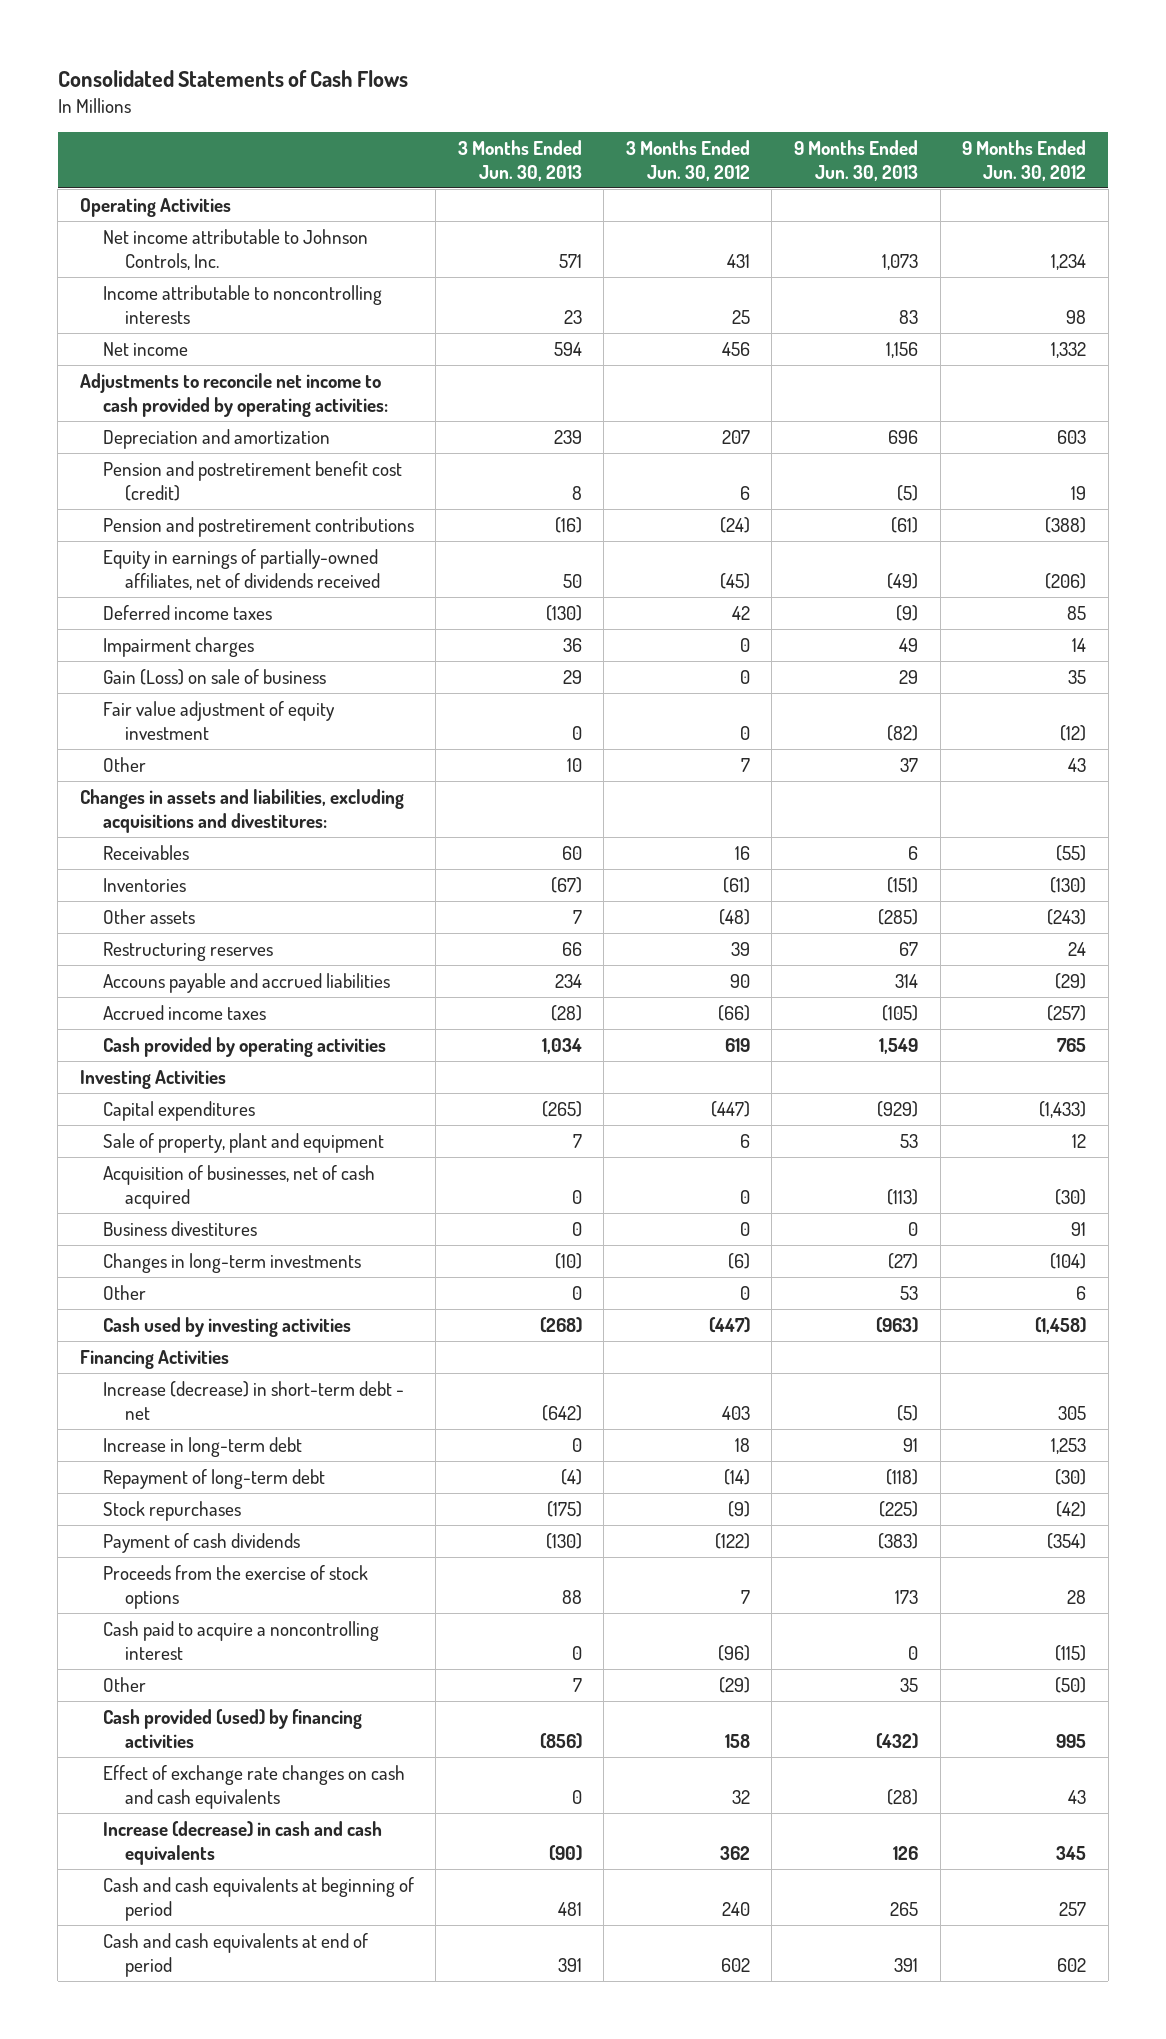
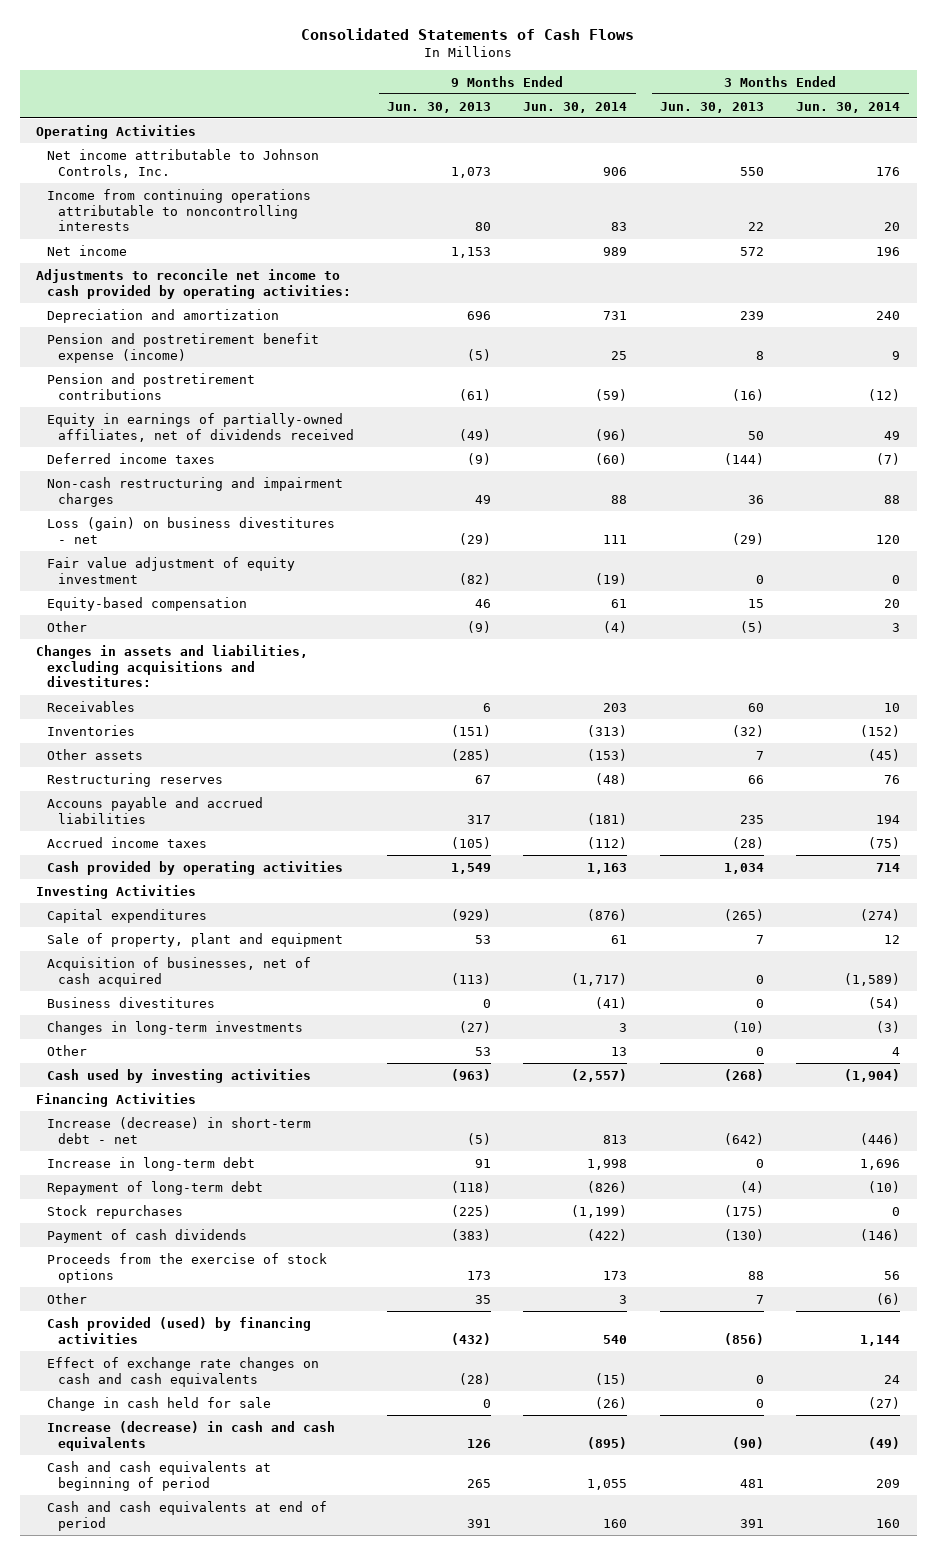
- | 3 Months Ended Jun. 30, 2013 | 3 Months Ended Jun. 30, 2012 | 9 Months Ended Jun. 30, 2013 | 9 Months Ended Jun. 30, 2012
+ | 9 Months Ended Jun. 30, 2013 | 9 Months Ended Jun. 30, 2014 | 3 Months Ended Jun. 30, 2013 | 3 Months Ended Jun. 30, 2014
- Net income attributable to Johnson Controls, Inc. | 571 | 431 | 1,073 | 1,234
- Income attributable to noncontrolling interests | 23 | 25 | 83 | 98
- Net income | 594 | 456 | 1,156 | 1,332
+ Net income attributable to Johnson Controls, Inc. | 1,073 | 906 | 550 | 176
+ Income from continuing operations attributable to noncontrolling interests | 80 | 83 | 22 | 20
+ Net income | 1,153 | 989 | 572 | 196
- Pension and postretirement benefit cost (credit) | 8 | 6 | (5) | 19
+ Pension and postretirement benefit expense (income) | (5) | 25 | 8 | 9
- Deferred income taxes | (130) | 42 | (9) | 85
- Impairment charges | 36 | 0 | 49 | 14
- Gain (Loss) on sale of business | 29 | 0 | 29 | 35
+ Deferred income taxes | (9) | (60) | (144) | (7)
+ Non-cash restructuring and impairment charges | 49 | 88 | 36 | 88
+ Loss (gain) on business divestitures - net | (29) | 111 | (29) | 120
- Other | 10 | 7 | 37 | 43
+ Equity-based compensation | 46 | 61 | 15 | 20
+ Other | (9) | (4) | (5) | 3
- Inventories | (67) | (61) | (151) | (130)
+ Inventories | (151) | (313) | (32) | (152)
- Accouns payable and accrued liabilities | 234 | 90 | 314 | (29)
+ Accouns payable and accrued liabilities | 317 | (181) | 235 | 194
- Cash paid to acquire a noncontrolling interest | 0 | (96) | 0 | (115)
+ Change in cash held for sale | 0 | (26) | 0 | (27)

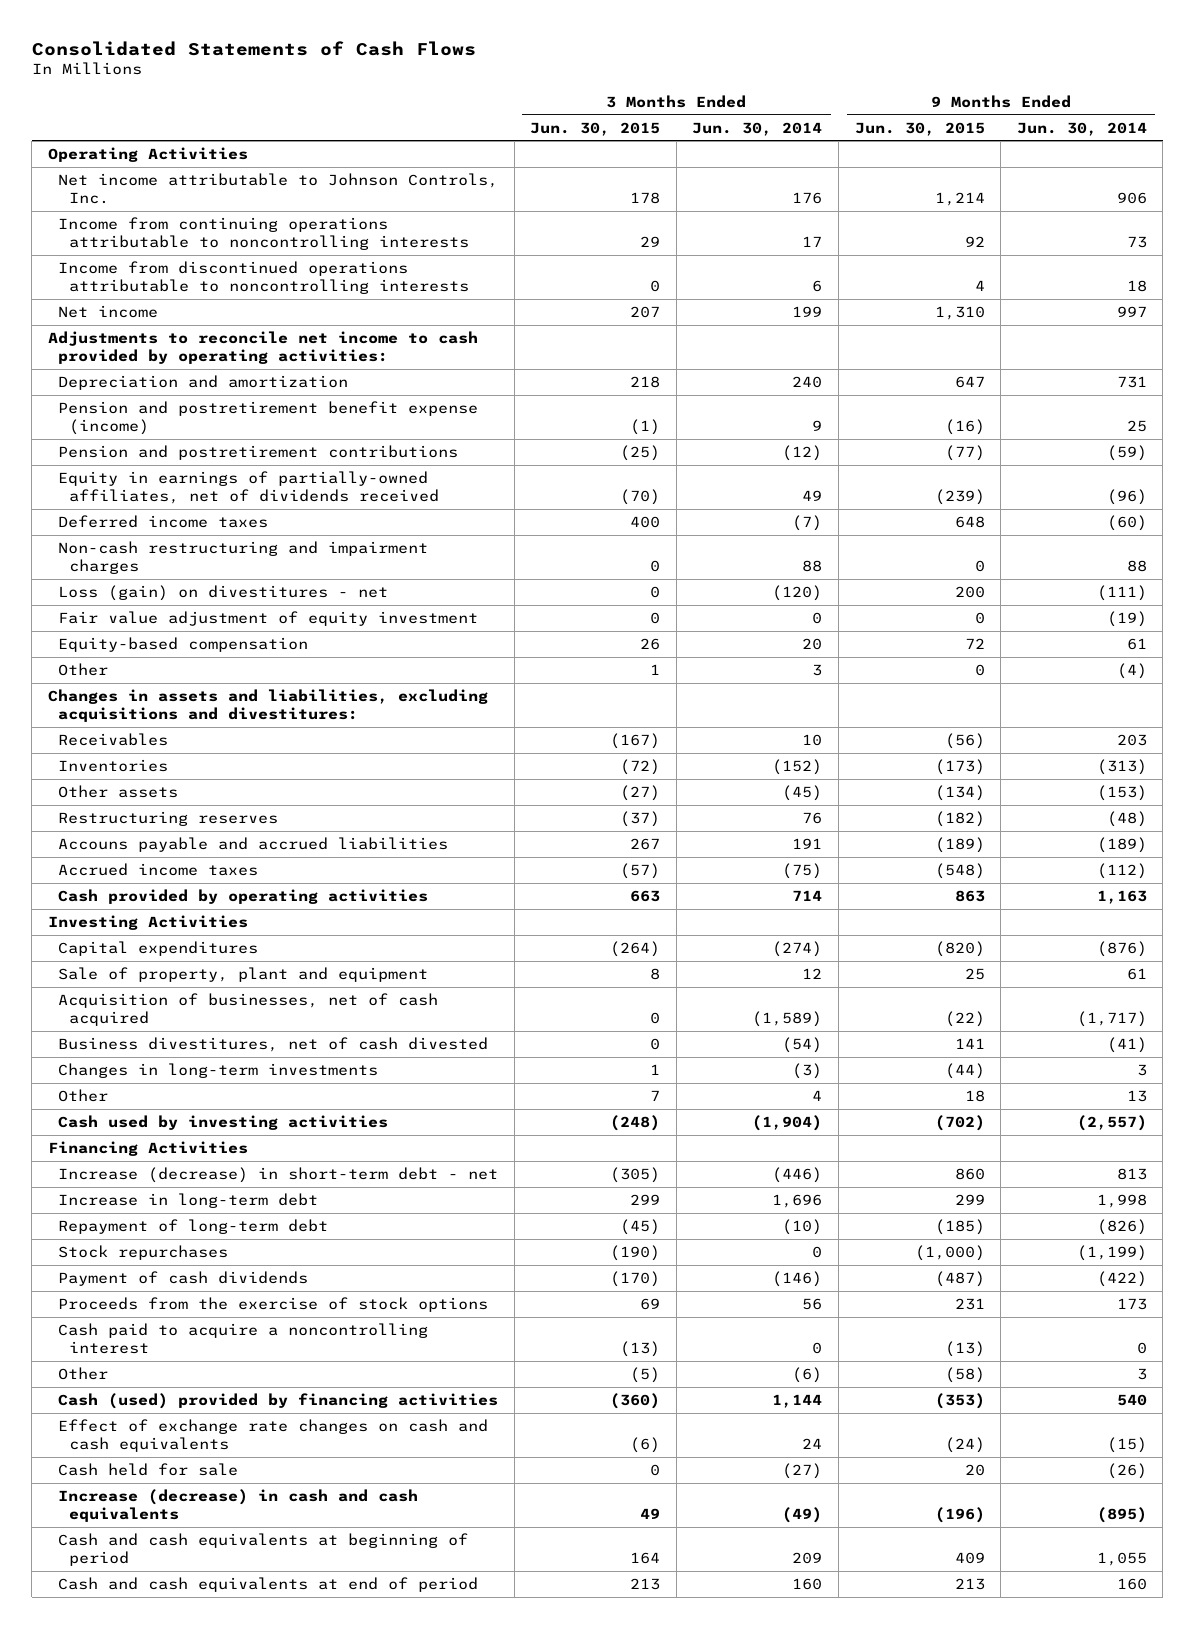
- | 9 Months Ended Jun. 30, 2013 | 9 Months Ended Jun. 30, 2014 | 3 Months Ended Jun. 30, 2013 | 3 Months Ended Jun. 30, 2014
+ | 3 Months Ended Jun. 30, 2015 | 3 Months Ended Jun. 30, 2014 | 9 Months Ended Jun. 30, 2015 | 9 Months Ended Jun. 30, 2014
- Income from continuing operations attributable to noncontrolling interests | 80 | 83 | 22 | 20
- Net income | 1,153 | 989 | 572 | 196
+ Income from continuing operations attributable to noncontrolling interests | 29 | 17 | 92 | 73
+ Income from discontinued operations attributable to noncontrolling interests | 0 | 6 | 4 | 18
+ Net income | 207 | 199 | 1,310 | 997
- Loss (gain) on business divestitures - net | (29) | 111 | (29) | 120
+ Loss (gain) on divestitures - net | 0 | (120) | 200 | (111)
- Accouns payable and accrued liabilities | 317 | (181) | 235 | 194
+ Accouns payable and accrued liabilities | 267 | 191 | (189) | (189)
- Business divestitures | 0 | (41) | 0 | (54)
+ Business divestitures, net of cash divested | 0 | (54) | 141 | (41)
+ Cash paid to acquire a noncontrolling interest | (13) | 0 | (13) | 0
- Cash provided (used) by financing activities | (432) | 540 | (856) | 1,144
+ Cash (used) provided by financing activities | (360) | 1,144 | (353) | 540
- Change in cash held for sale | 0 | (26) | 0 | (27)
+ Cash held for sale | 0 | (27) | 20 | (26)

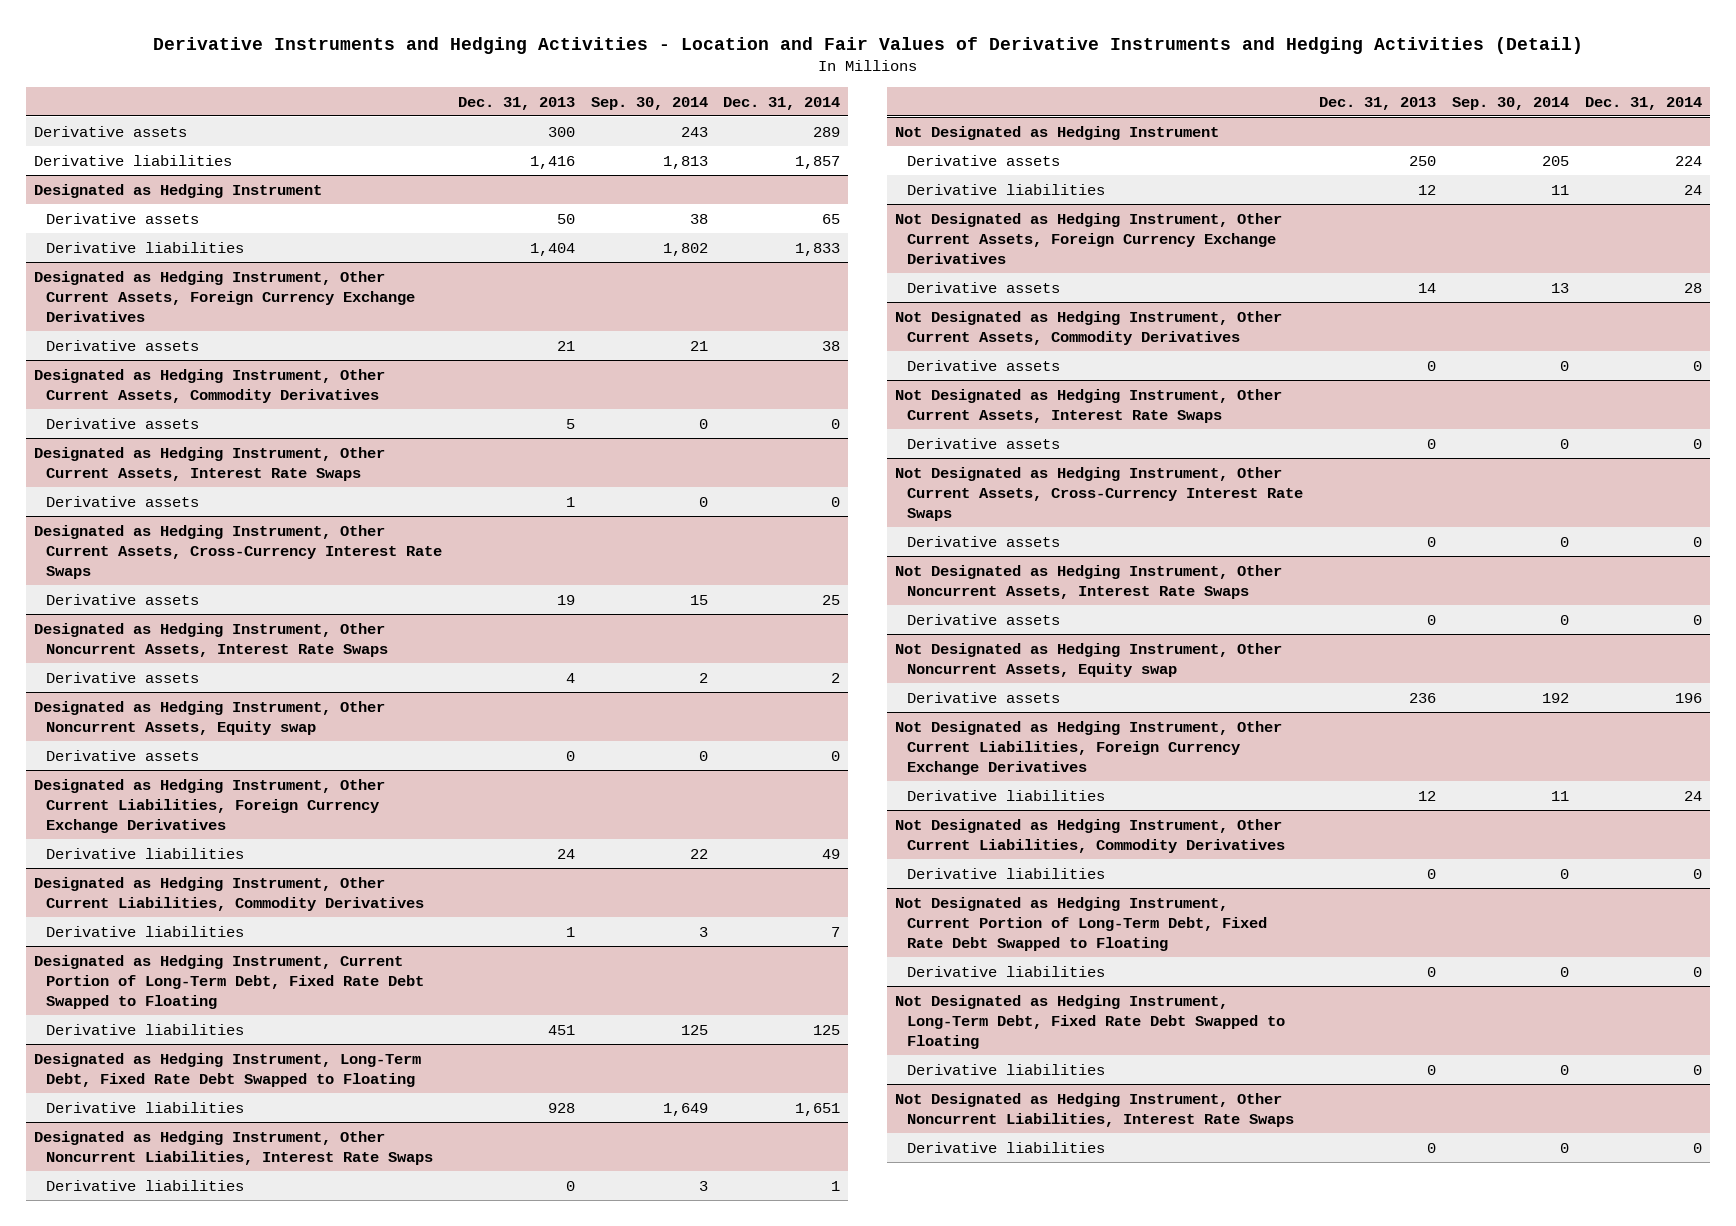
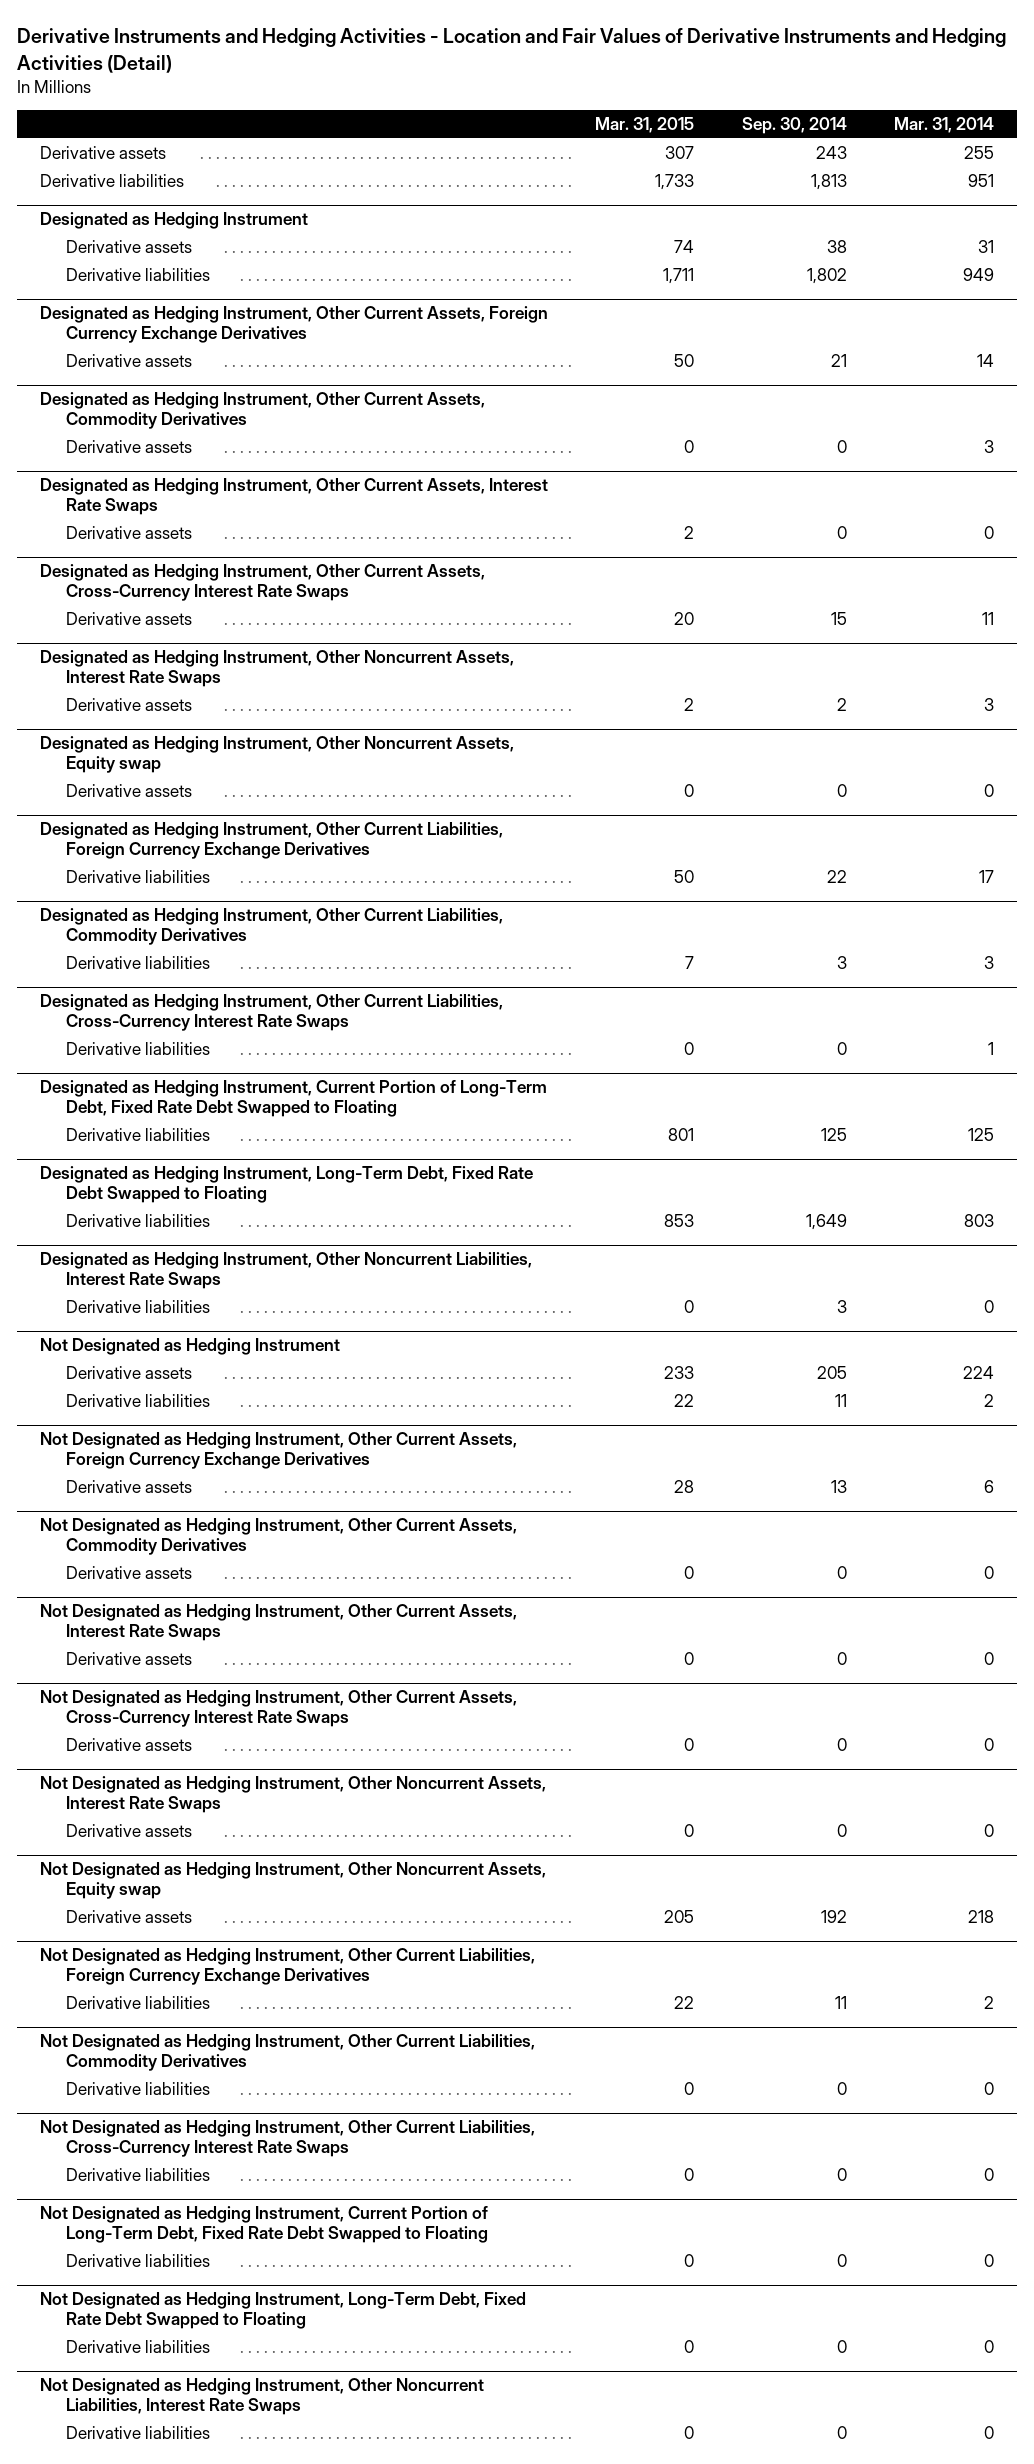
- | Dec. 31, 2013 | Sep. 30, 2014 | Dec. 31, 2014
+ | Mar. 31, 2015 | Sep. 30, 2014 | Mar. 31, 2014
+ Designated as Hedging Instrument, Other Current Liabilities, Cross-Currency Interest Rate Swaps
+ Derivative liabilities | 0 | 0 | 1
+ Not Designated as Hedging Instrument, Other Current Liabilities, Cross-Currency Interest Rate Swaps
+ Derivative liabilities | 0 | 0 | 0

